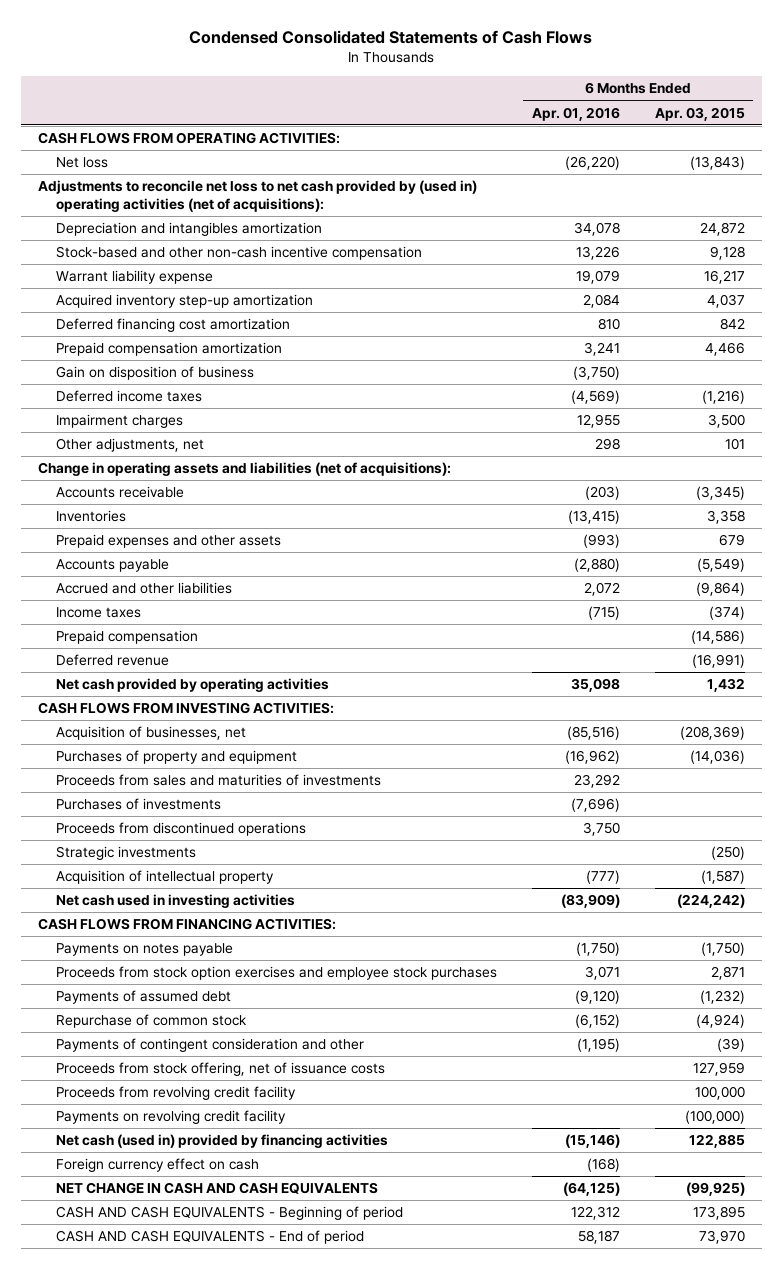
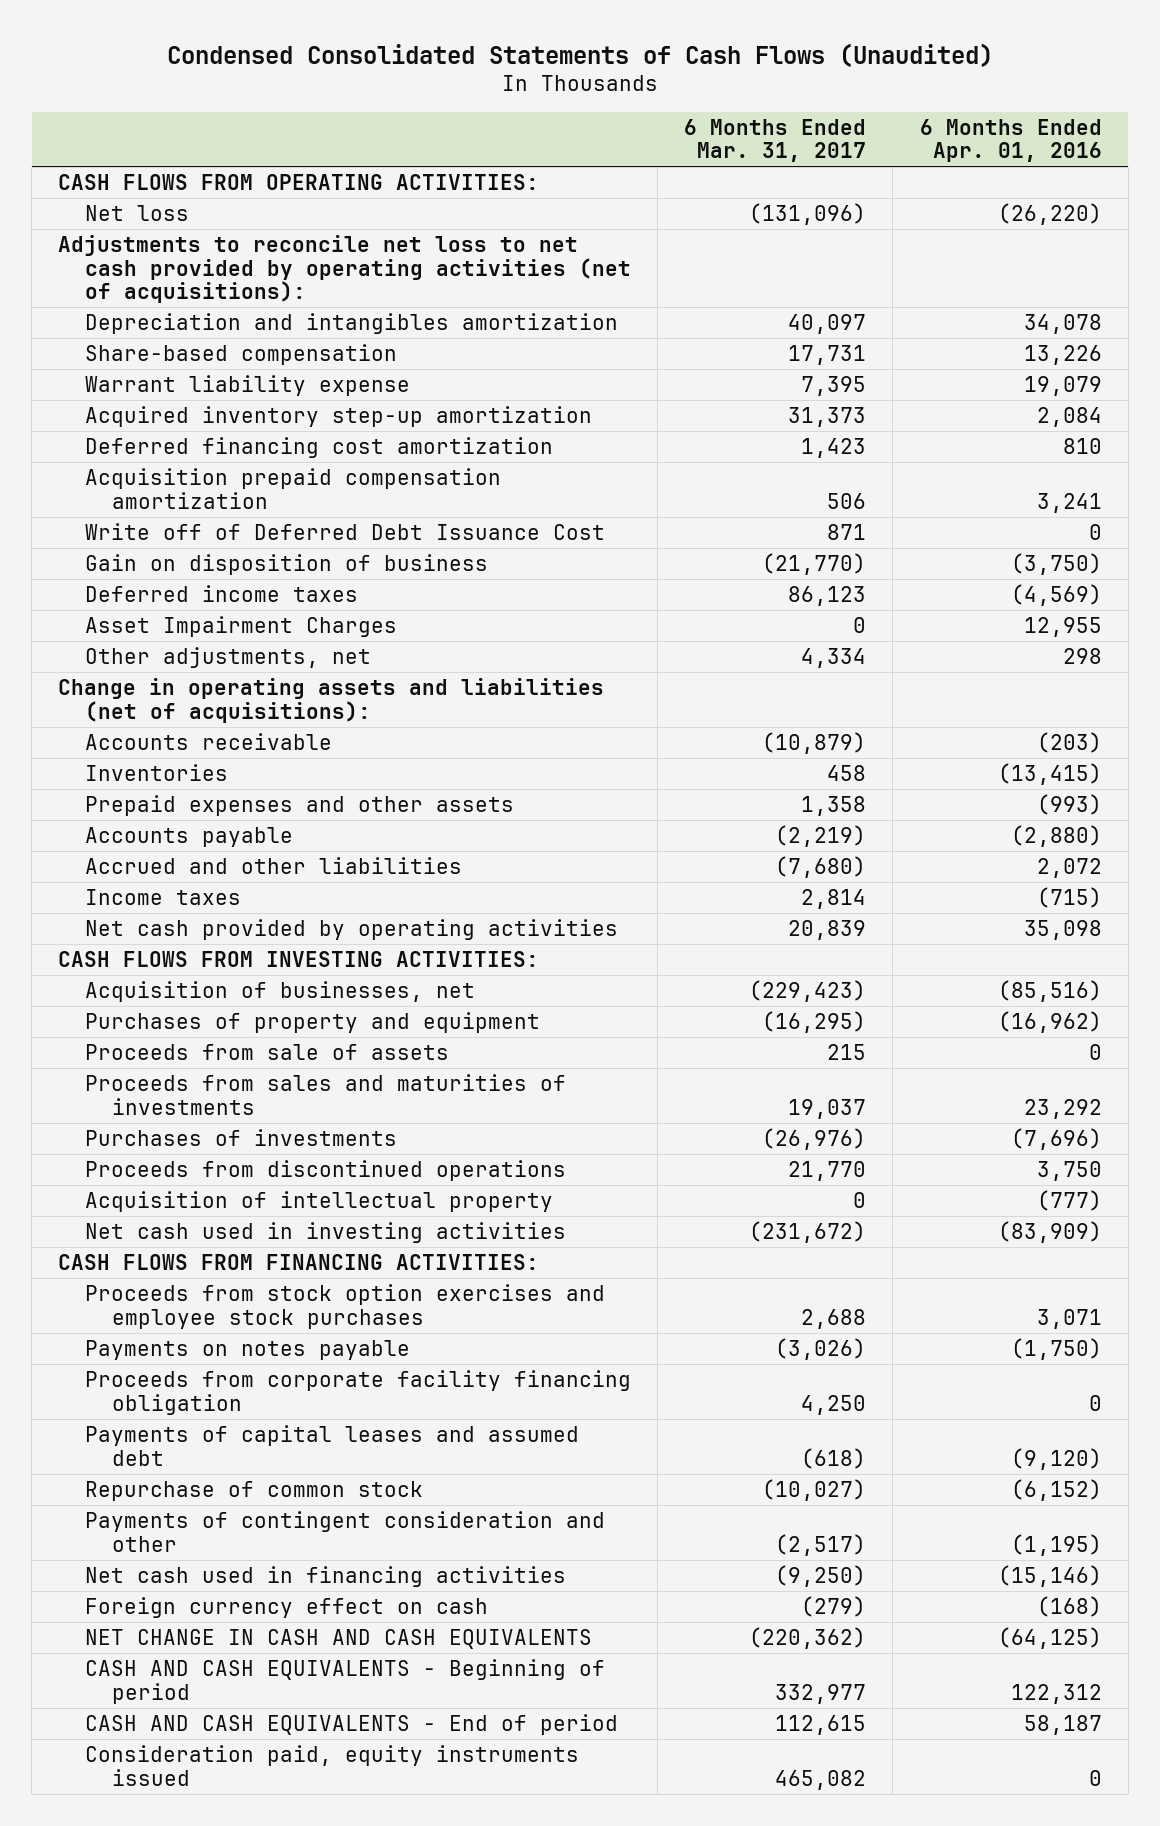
- Condensed Consolidated Statements of Cash Flows
+ Condensed Consolidated Statements of Cash Flows (Unaudited)
- | 6 Months Ended Apr. 01, 2016 | 6 Months Ended Apr. 03, 2015
+ | 6 Months Ended Mar. 31, 2017 | 6 Months Ended Apr. 01, 2016
- Adjustments to reconcile net loss to net cash provided by (used in) operating activities (net of acquisitions):
+ Adjustments to reconcile net loss to net cash provided by operating activities (net of acquisitions):
- Stock-based and other non-cash incentive compensation | 13,226 | 9,128
+ Share-based compensation | 17,731 | 13,226
- Prepaid compensation amortization | 3,241 | 4,466
+ Acquisition prepaid compensation amortization | 506 | 3,241
+ Write off of Deferred Debt Issuance Cost | 871 | 0
- Impairment charges | 12,955 | 3,500
+ Asset Impairment Charges | 0 | 12,955
- Prepaid compensation | | (14,586)
- Deferred revenue | | (16,991)
+ Proceeds from sale of assets | 215 | 0
- Strategic investments | | (250)
- Payments of assumed debt | (9,120) | (1,232)
moved down: Payments on notes payable | (3,026) | (1,750)
+ Proceeds from corporate facility financing obligation | 4,250 | 0
+ Payments of capital leases and assumed debt | (618) | (9,120)
- Proceeds from stock offering, net of issuance costs | | 127,959
- Proceeds from revolving credit facility | | 100,000
- Payments on revolving credit facility | | (100,000)
- Net cash (used in) provided by financing activities | (15,146) | 122,885
+ Net cash used in financing activities | (9,250) | (15,146)
+ Consideration paid, equity instruments issued | 465,082 | 0

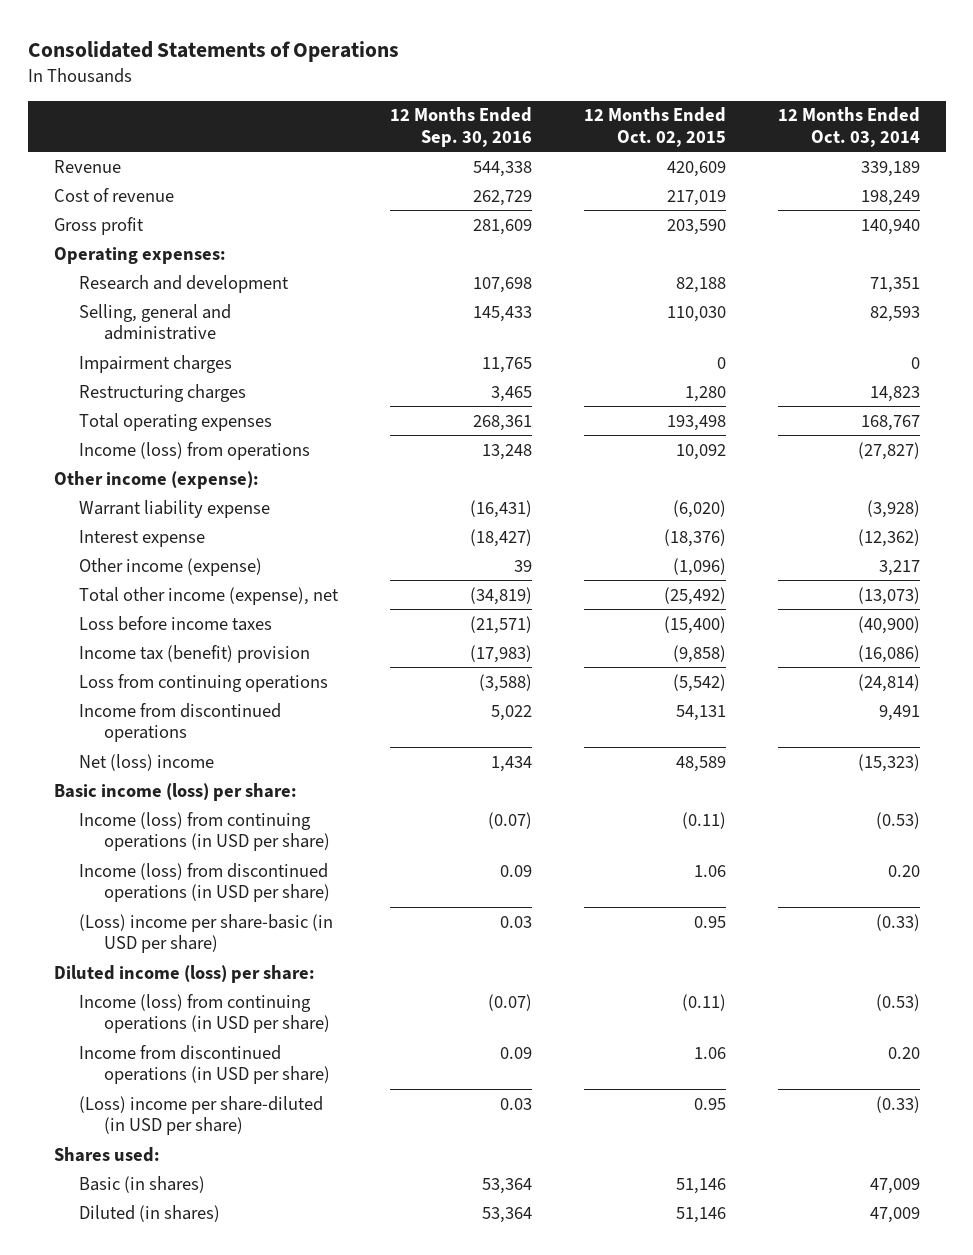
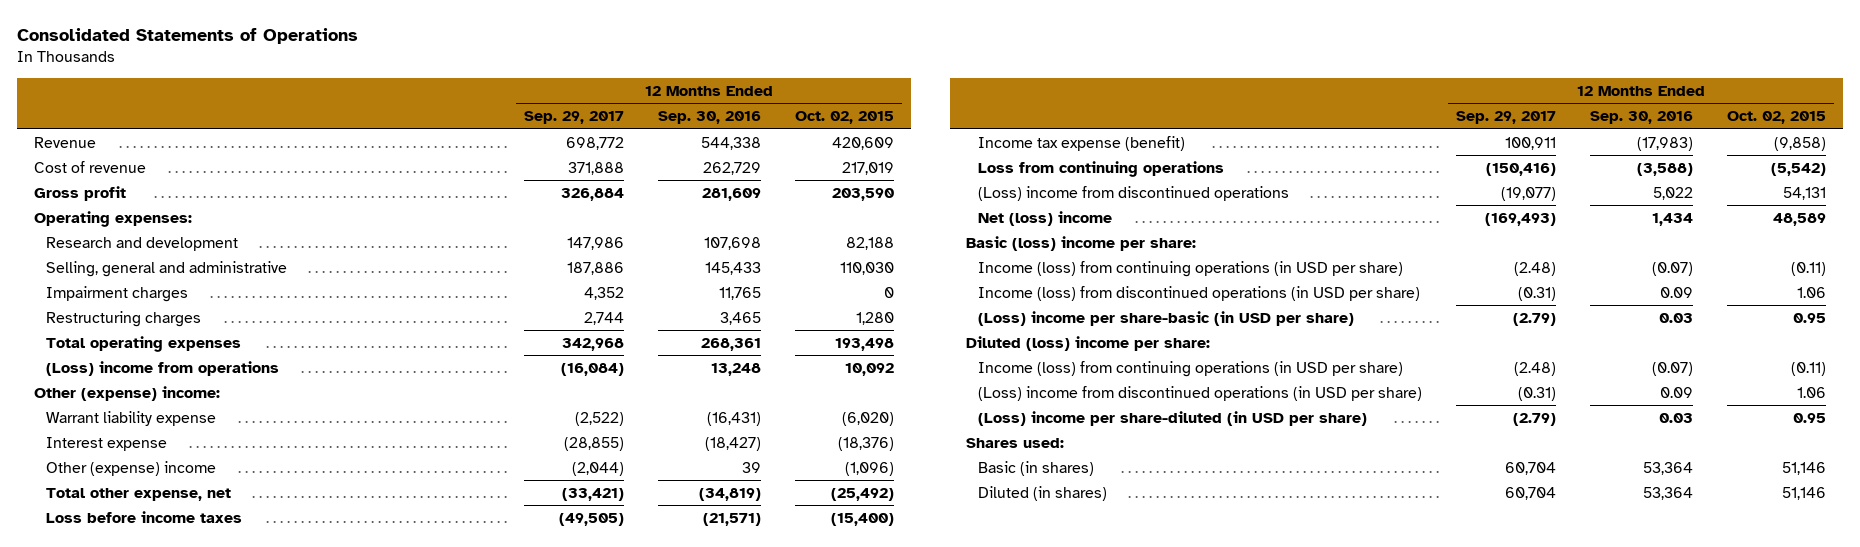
- | 12 Months Ended Sep. 30, 2016 | 12 Months Ended Oct. 02, 2015 | 12 Months Ended Oct. 03, 2014
+ | 12 Months Ended Sep. 29, 2017 | 12 Months Ended Sep. 30, 2016 | 12 Months Ended Oct. 02, 2015
- Income (loss) from operations | 13,248 | 10,092 | (27,827)
- Other income (expense):
+ (Loss) income from operations | (16,084) | 13,248 | 10,092
+ Other (expense) income:
- Other income (expense) | 39 | (1,096) | 3,217
- Total other income (expense), net | (34,819) | (25,492) | (13,073)
+ Other (expense) income | (2,044) | 39 | (1,096)
+ Total other expense, net | (33,421) | (34,819) | (25,492)
- Income tax (benefit) provision | (17,983) | (9,858) | (16,086)
+ Income tax expense (benefit) | 100,911 | (17,983) | (9,858)
- Income from discontinued operations | 5,022 | 54,131 | 9,491
+ (Loss) income from discontinued operations | (19,077) | 5,022 | 54,131
- Basic income (loss) per share:
+ Basic (loss) income per share:
- Diluted income (loss) per share:
+ Diluted (loss) income per share:
- Income from discontinued operations (in USD per share) | 0.09 | 1.06 | 0.20
+ (Loss) income from discontinued operations (in USD per share) | (0.31) | 0.09 | 1.06

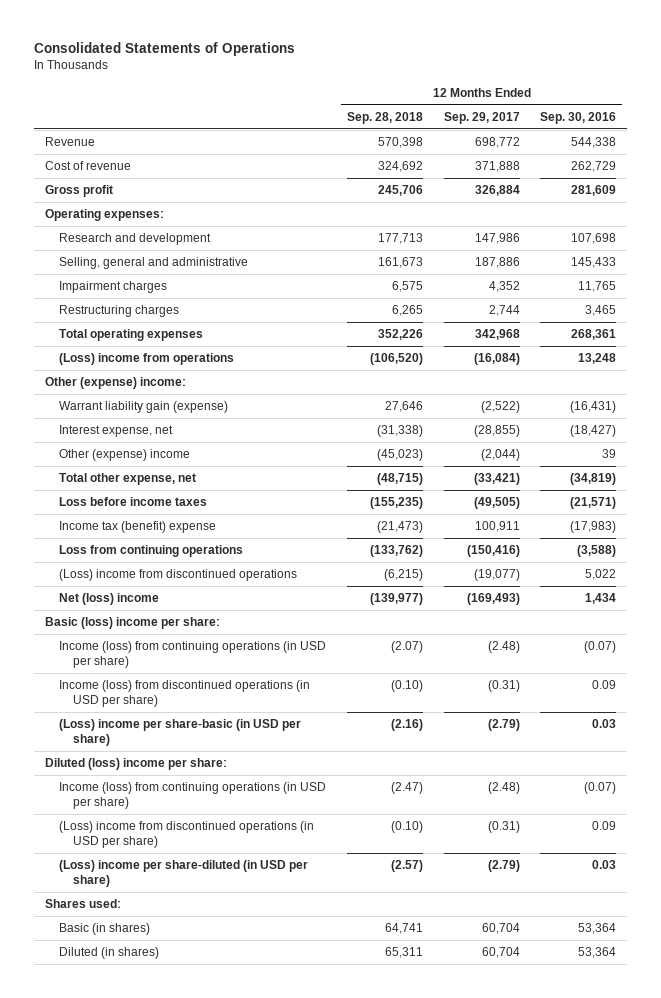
- | 12 Months Ended Sep. 29, 2017 | 12 Months Ended Sep. 30, 2016 | 12 Months Ended Oct. 02, 2015
+ | 12 Months Ended Sep. 28, 2018 | 12 Months Ended Sep. 29, 2017 | 12 Months Ended Sep. 30, 2016
- Warrant liability expense | (2,522) | (16,431) | (6,020)
- Interest expense | (28,855) | (18,427) | (18,376)
+ Warrant liability gain (expense) | 27,646 | (2,522) | (16,431)
+ Interest expense, net | (31,338) | (28,855) | (18,427)
- Income tax expense (benefit) | 100,911 | (17,983) | (9,858)
+ Income tax (benefit) expense | (21,473) | 100,911 | (17,983)

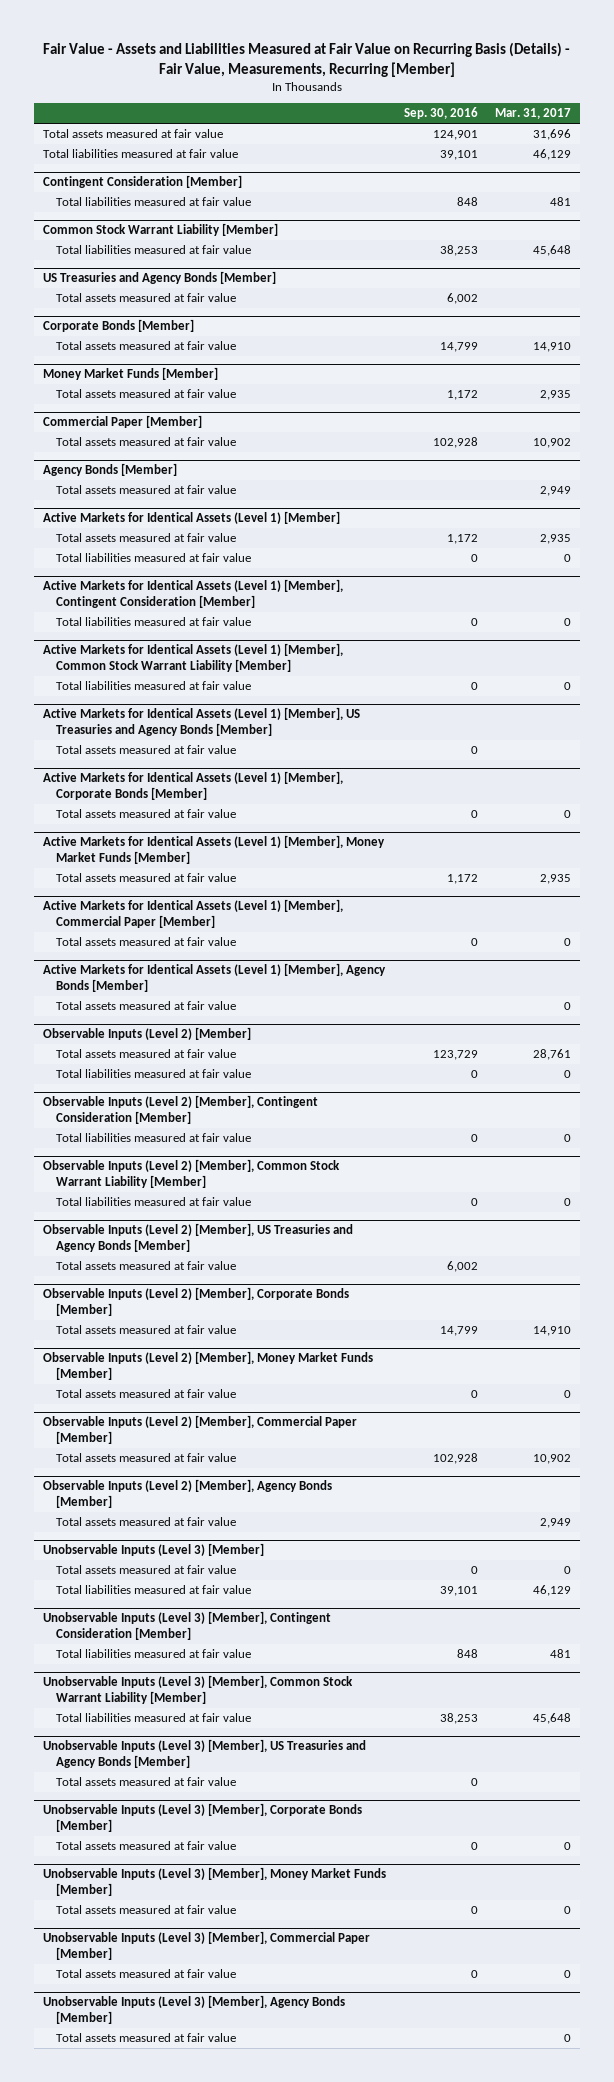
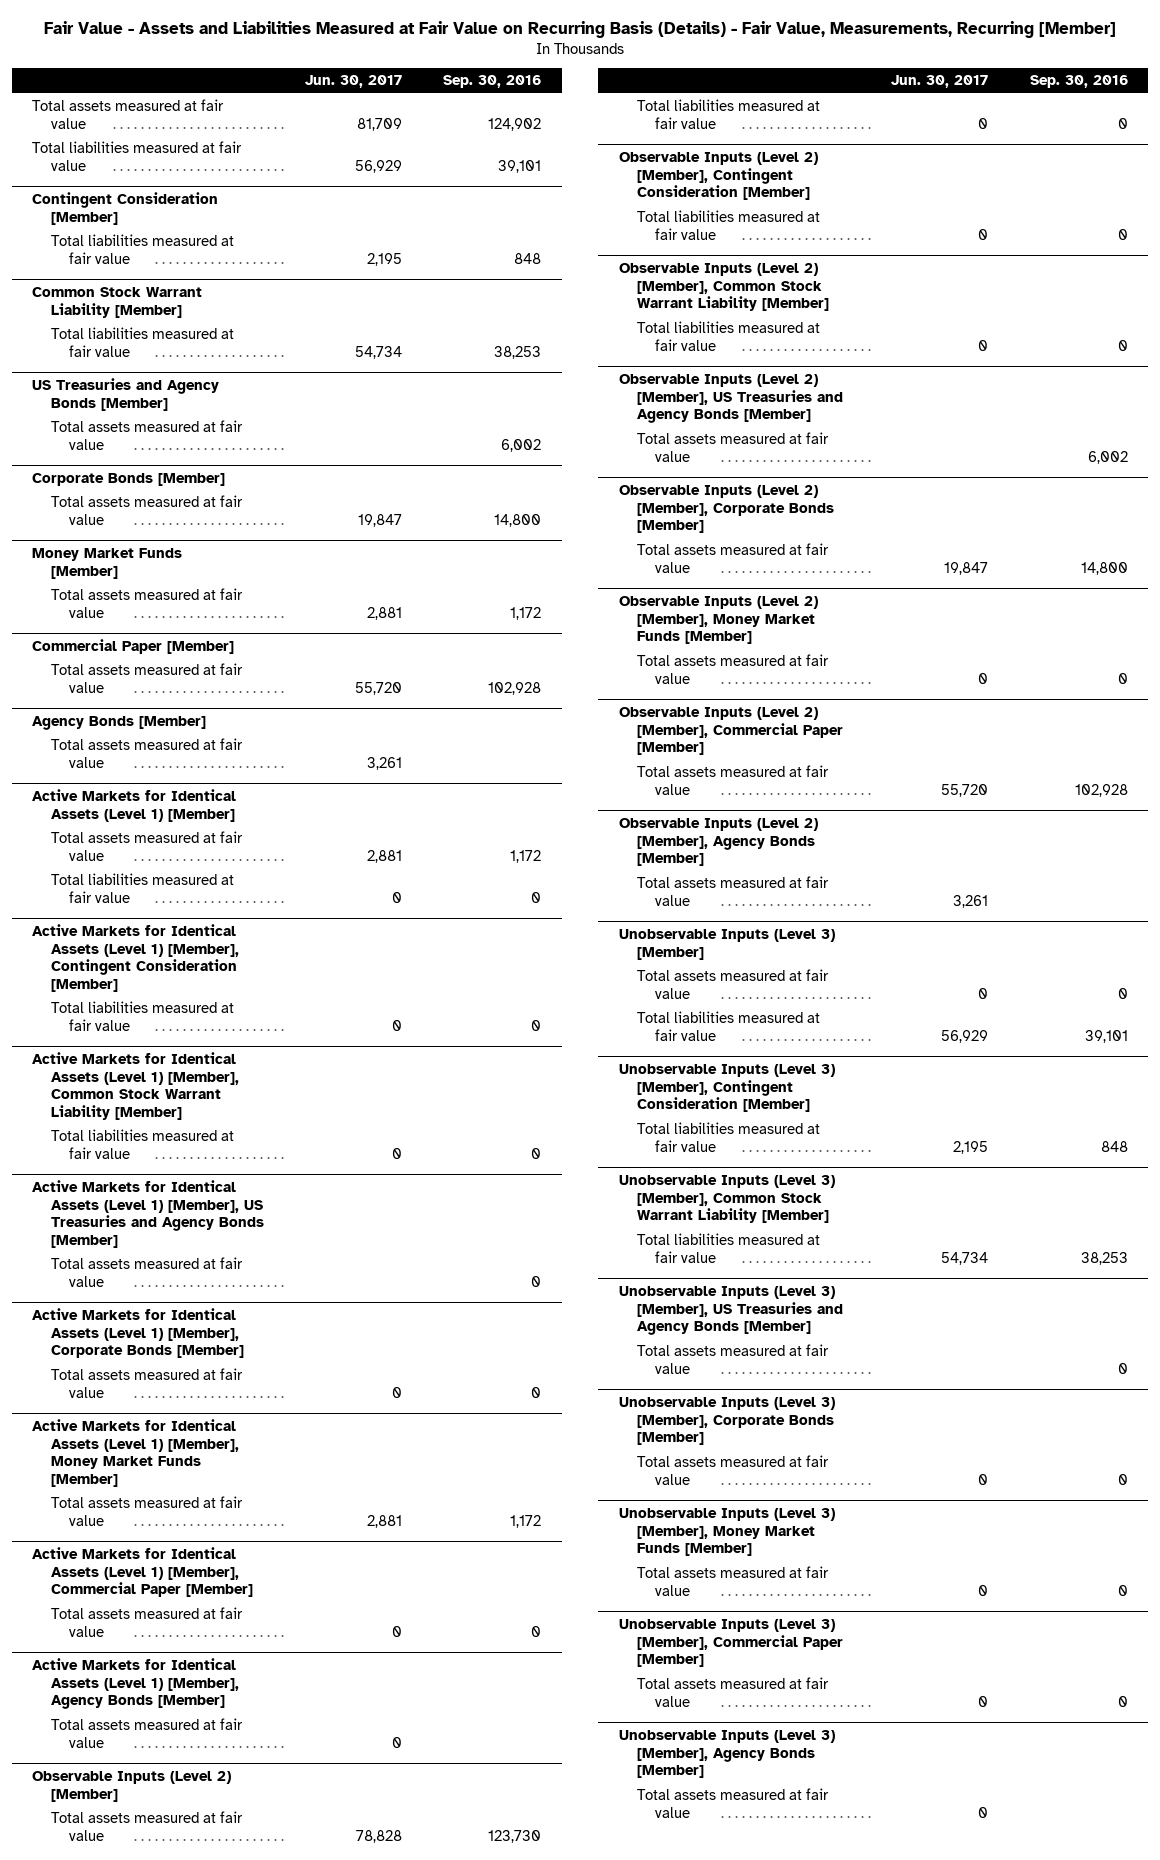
- | Sep. 30, 2016 | Mar. 31, 2017
+ | Jun. 30, 2017 | Sep. 30, 2016
- Total assets measured at fair value | 124,901 | 31,696
+ Total assets measured at fair value | 81,709 | 124,902
@ Corporate Bonds [Member]
- Total assets measured at fair value | 14,799 | 14,910
+ Total assets measured at fair value | 19,847 | 14,800
@ Observable Inputs (Level 2) [Member]
- Total assets measured at fair value | 123,729 | 28,761
+ Total assets measured at fair value | 78,828 | 123,730
@ Observable Inputs (Level 2) [Member], Corporate Bonds [Member]
- Total assets measured at fair value | 14,799 | 14,910
+ Total assets measured at fair value | 19,847 | 14,800

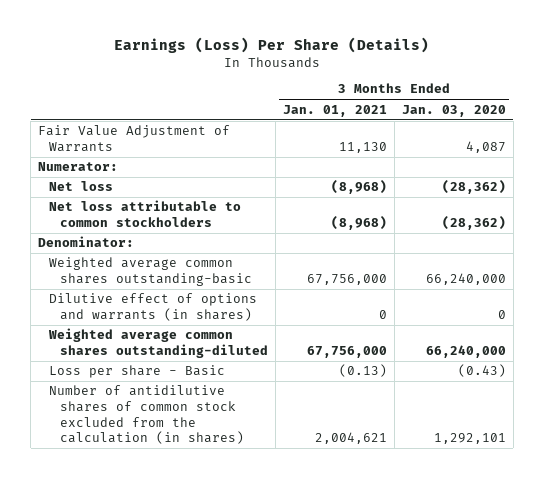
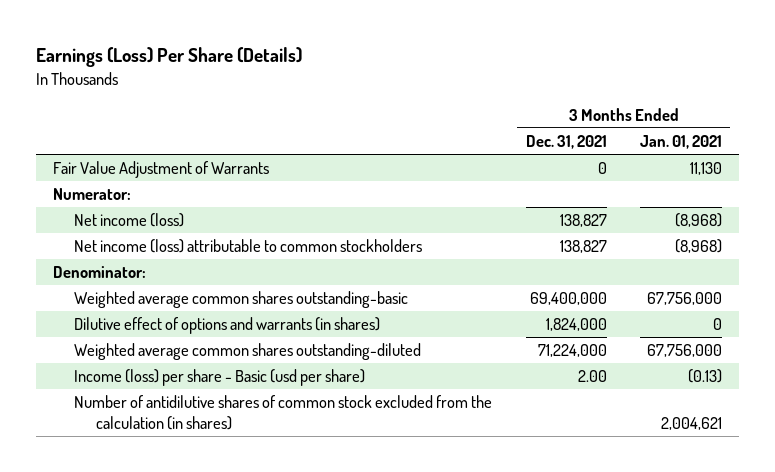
- | 3 Months Ended Jan. 01, 2021 | 3 Months Ended Jan. 03, 2020
+ | 3 Months Ended Dec. 31, 2021 | 3 Months Ended Jan. 01, 2021
- Net loss | (8,968) | (28,362)
- Net loss attributable to common stockholders | (8,968) | (28,362)
+ Net income (loss) | 138,827 | (8,968)
+ Net income (loss) attributable to common stockholders | 138,827 | (8,968)
- Loss per share - Basic | (0.13) | (0.43)
+ Income (loss) per share - Basic (usd per share) | 2.00 | (0.13)

